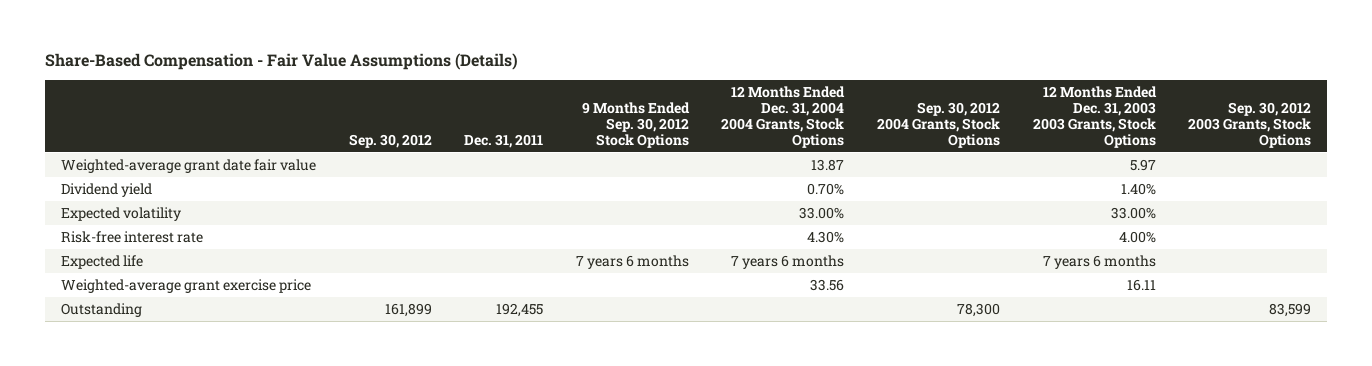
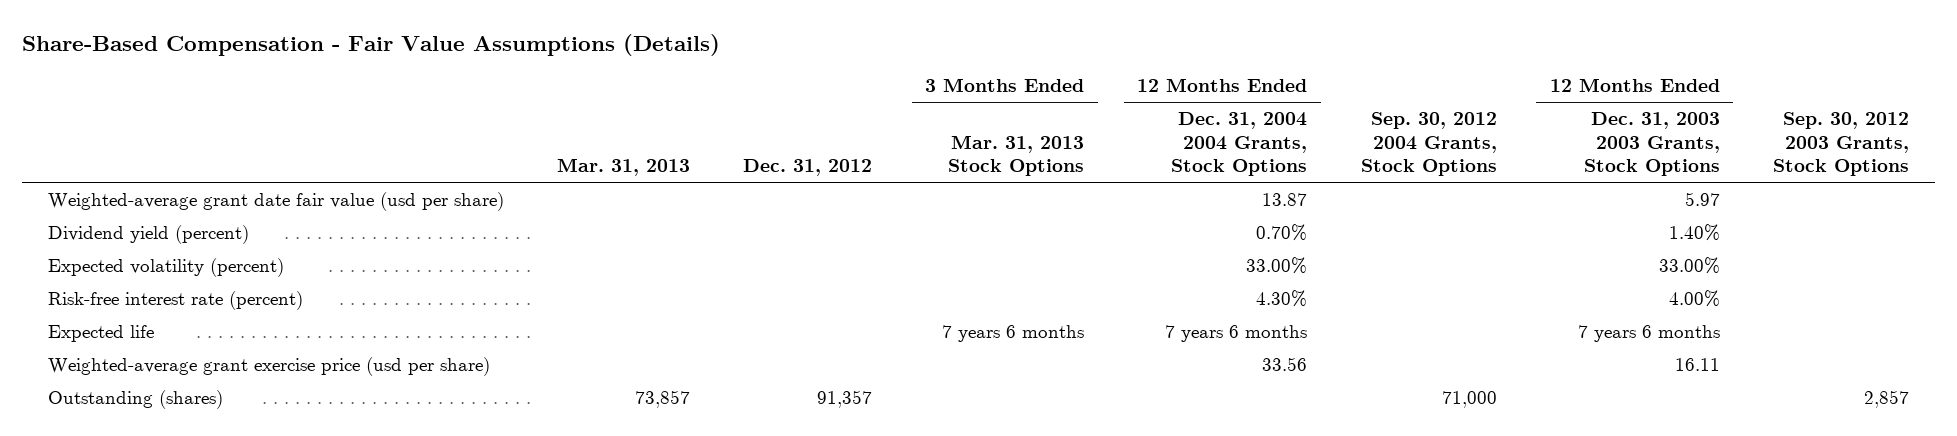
- | Sep. 30, 2012 | Dec. 31, 2011 | 9 Months Ended Sep. 30, 2012 Stock Options | 12 Months Ended Dec. 31, 2004 2004 Grants, Stock Options | Sep. 30, 2012 2004 Grants, Stock Options | 12 Months Ended Dec. 31, 2003 2003 Grants, Stock Options | Sep. 30, 2012 2003 Grants, Stock Options
+ | Mar. 31, 2013 | Dec. 31, 2012 | 3 Months Ended Mar. 31, 2013 Stock Options | 12 Months Ended Dec. 31, 2004 2004 Grants, Stock Options | Sep. 30, 2012 2004 Grants, Stock Options | 12 Months Ended Dec. 31, 2003 2003 Grants, Stock Options | Sep. 30, 2012 2003 Grants, Stock Options
- Weighted-average grant date fair value | | | | 13.87 | | 5.97 |
- Dividend yield | | | | 0.70% | | 1.40% |
- Expected volatility | | | | 33.00% | | 33.00% |
- Risk-free interest rate | | | | 4.30% | | 4.00% |
+ Weighted-average grant date fair value (usd per share) | | | | 13.87 | | 5.97 |
+ Dividend yield (percent) | | | | 0.70% | | 1.40% |
+ Expected volatility (percent) | | | | 33.00% | | 33.00% |
+ Risk-free interest rate (percent) | | | | 4.30% | | 4.00% |
- Weighted-average grant exercise price | | | | 33.56 | | 16.11 |
- Outstanding | 161,899 | 192,455 | | | 78,300 | | 83,599
+ Weighted-average grant exercise price (usd per share) | | | | 33.56 | | 16.11 |
+ Outstanding (shares) | 73,857 | 91,357 | | | 71,000 | | 2,857

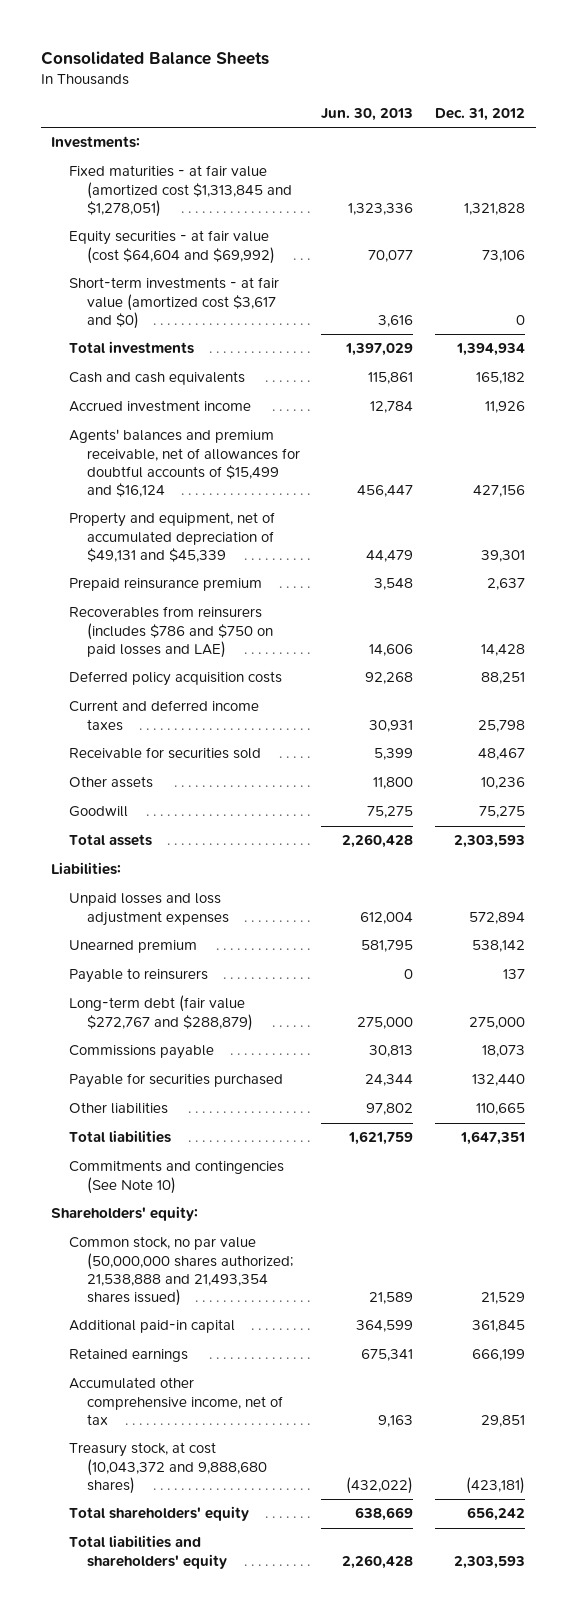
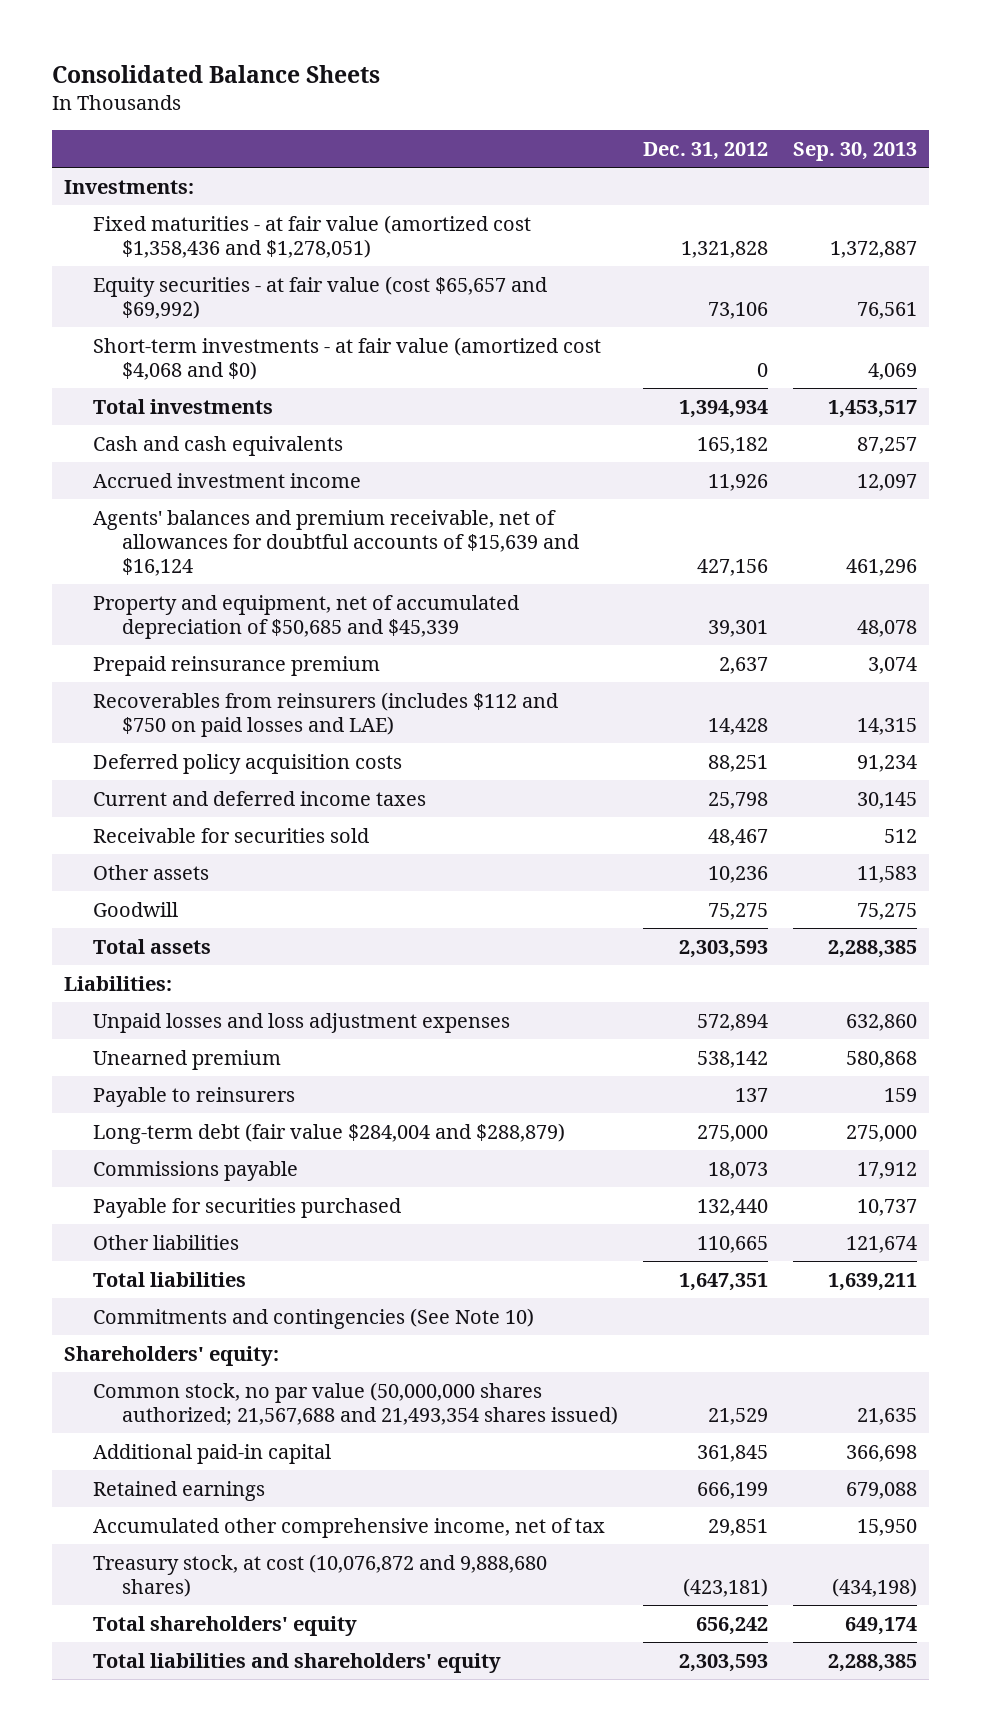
- | Jun. 30, 2013 | Dec. 31, 2012
+ | Dec. 31, 2012 | Sep. 30, 2013
- Fixed maturities - at fair value (amortized cost $1,313,845 and $1,278,051) | 1,323,336 | 1,321,828
- Equity securities - at fair value (cost $64,604 and $69,992) | 70,077 | 73,106
- Short-term investments - at fair value (amortized cost $3,617 and $0) | 3,616 | 0
+ Fixed maturities - at fair value (amortized cost $1,358,436 and $1,278,051) | 1,321,828 | 1,372,887
+ Equity securities - at fair value (cost $65,657 and $69,992) | 73,106 | 76,561
+ Short-term investments - at fair value (amortized cost $4,068 and $0) | 0 | 4,069
- Agents' balances and premium receivable, net of allowances for doubtful accounts of $15,499 and $16,124 | 456,447 | 427,156
- Property and equipment, net of accumulated depreciation of $49,131 and $45,339 | 44,479 | 39,301
+ Agents' balances and premium receivable, net of allowances for doubtful accounts of $15,639 and $16,124 | 427,156 | 461,296
+ Property and equipment, net of accumulated depreciation of $50,685 and $45,339 | 39,301 | 48,078
- Recoverables from reinsurers (includes $786 and $750 on paid losses and LAE) | 14,606 | 14,428
+ Recoverables from reinsurers (includes $112 and $750 on paid losses and LAE) | 14,428 | 14,315
- Long-term debt (fair value $272,767 and $288,879) | 275,000 | 275,000
+ Long-term debt (fair value $284,004 and $288,879) | 275,000 | 275,000
- Common stock, no par value (50,000,000 shares authorized; 21,538,888 and 21,493,354 shares issued) | 21,589 | 21,529
+ Common stock, no par value (50,000,000 shares authorized; 21,567,688 and 21,493,354 shares issued) | 21,529 | 21,635
- Treasury stock, at cost (10,043,372 and 9,888,680 shares) | (432,022) | (423,181)
+ Treasury stock, at cost (10,076,872 and 9,888,680 shares) | (423,181) | (434,198)

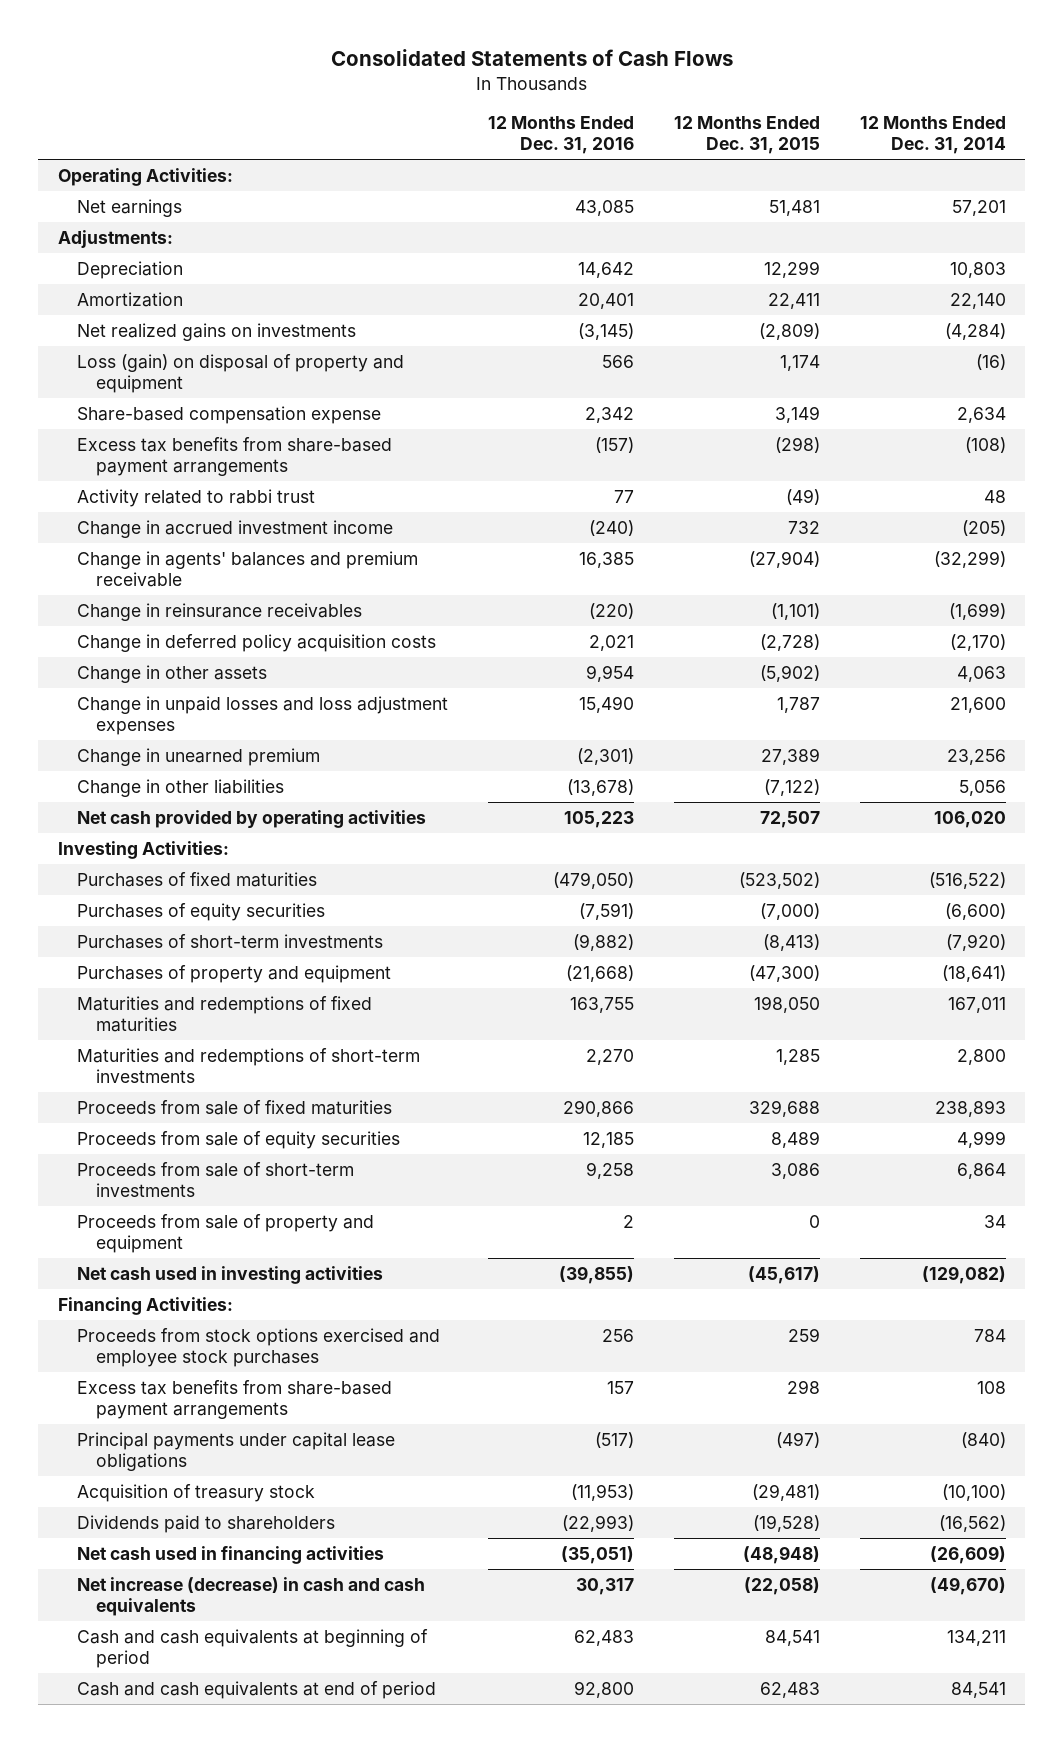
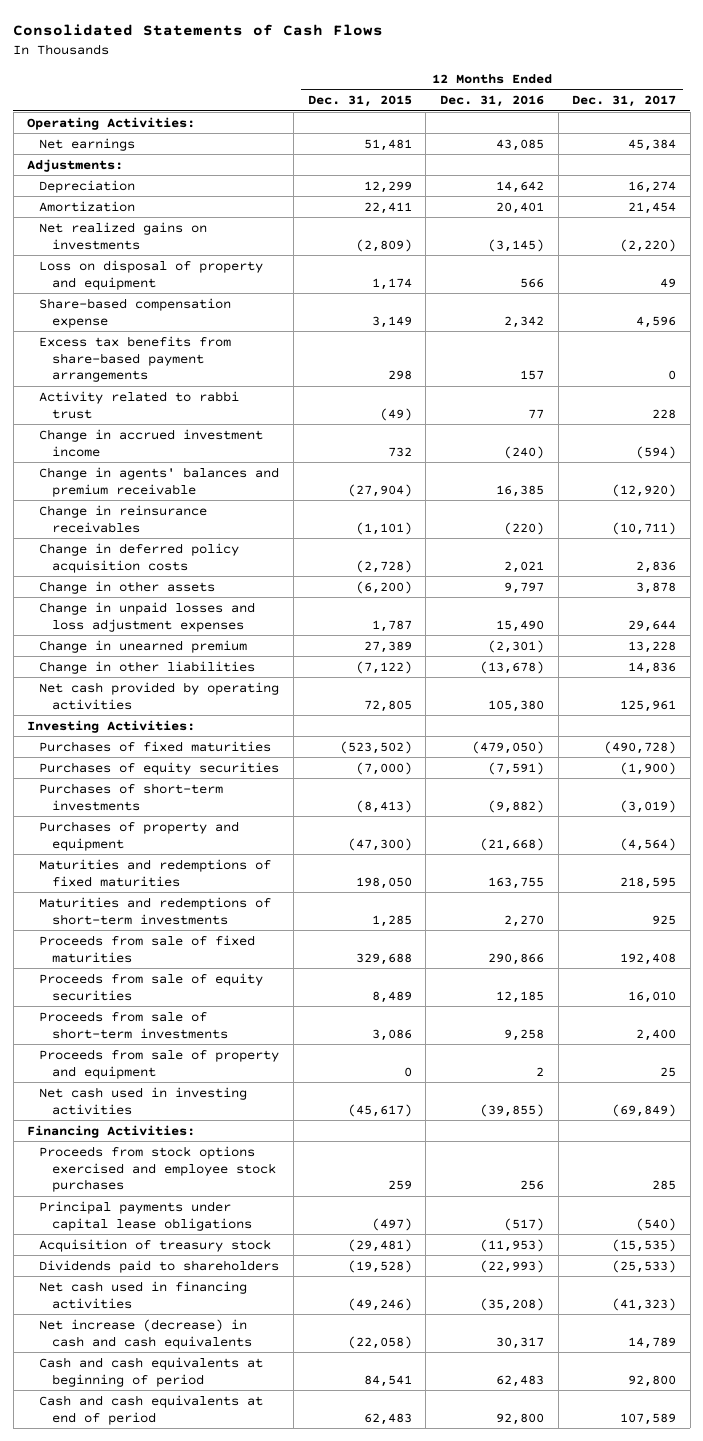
- | 12 Months Ended Dec. 31, 2016 | 12 Months Ended Dec. 31, 2015 | 12 Months Ended Dec. 31, 2014
+ | 12 Months Ended Dec. 31, 2015 | 12 Months Ended Dec. 31, 2016 | 12 Months Ended Dec. 31, 2017
- Loss (gain) on disposal of property and equipment | 566 | 1,174 | (16)
+ Loss on disposal of property and equipment | 1,174 | 566 | 49
- Excess tax benefits from share-based payment arrangements | (157) | (298) | (108)
moved up: Excess tax benefits from share-based payment arrangements | 298 | 157 | 0
- Change in other assets | 9,954 | (5,902) | 4,063
+ Change in other assets | (6,200) | 9,797 | 3,878
- Net cash provided by operating activities | 105,223 | 72,507 | 106,020
+ Net cash provided by operating activities | 72,805 | 105,380 | 125,961
- Net cash used in financing activities | (35,051) | (48,948) | (26,609)
+ Net cash used in financing activities | (49,246) | (35,208) | (41,323)

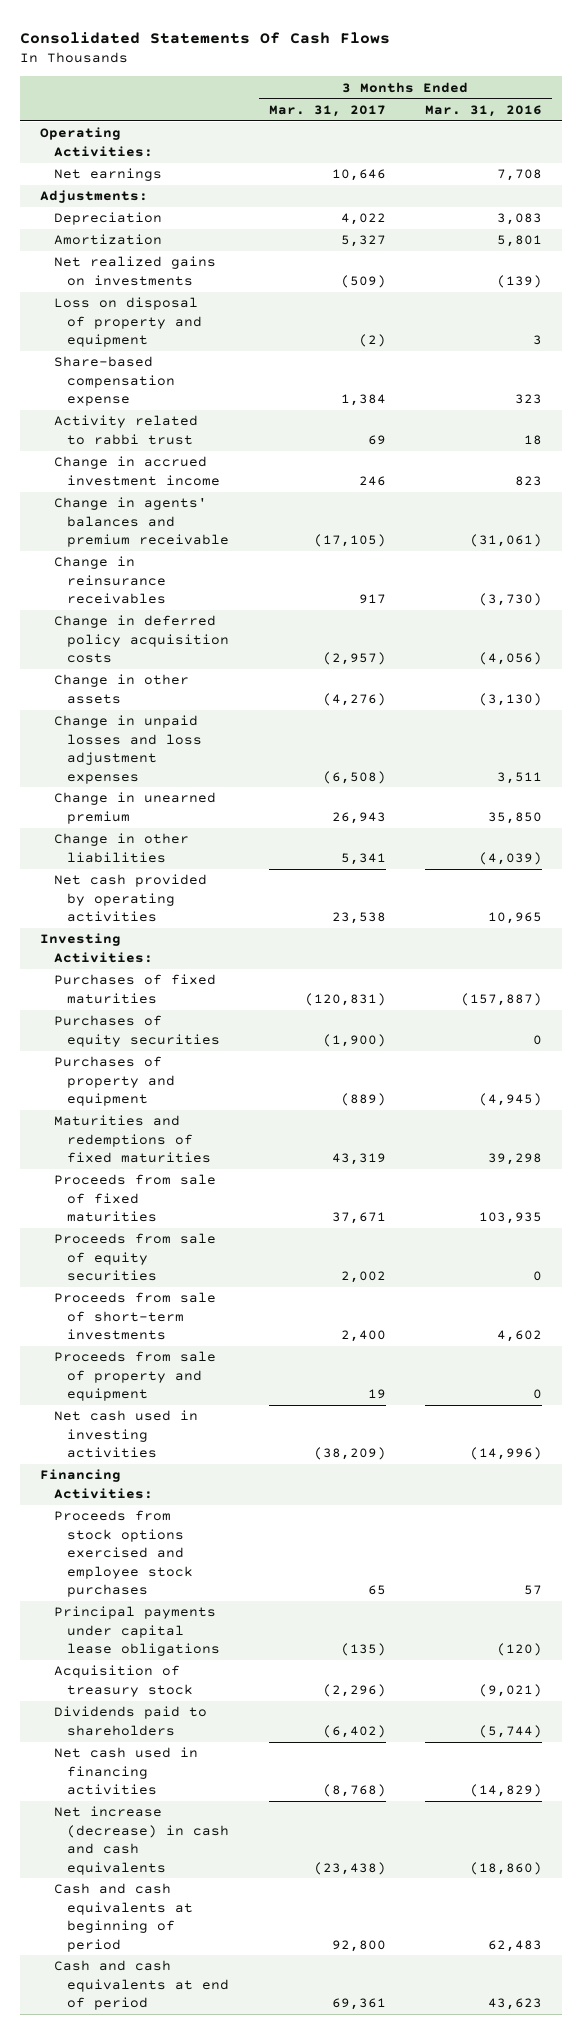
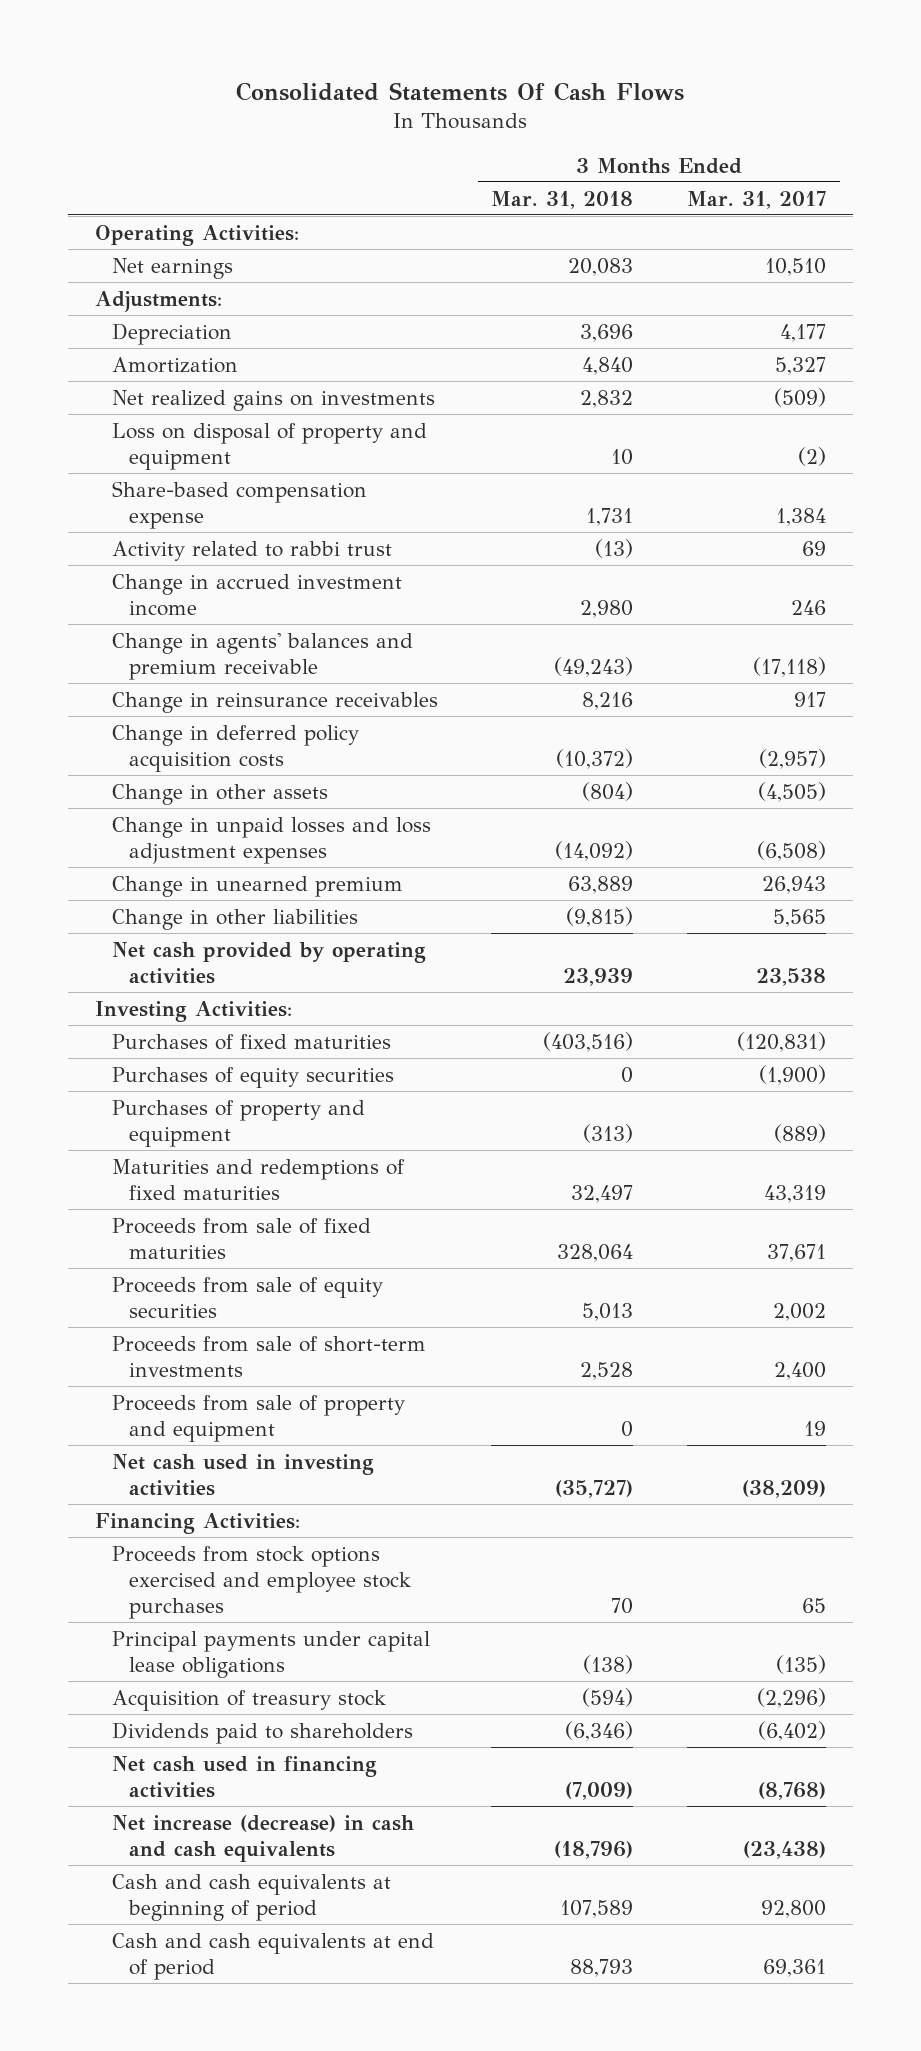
- | 3 Months Ended Mar. 31, 2017 | 3 Months Ended Mar. 31, 2016
+ | 3 Months Ended Mar. 31, 2018 | 3 Months Ended Mar. 31, 2017
- Net earnings | 10,646 | 7,708
+ Net earnings | 20,083 | 10,510
- Depreciation | 4,022 | 3,083
+ Depreciation | 3,696 | 4,177
- Change in agents' balances and premium receivable | (17,105) | (31,061)
+ Change in agents' balances and premium receivable | (49,243) | (17,118)
- Change in other assets | (4,276) | (3,130)
+ Change in other assets | (804) | (4,505)
- Change in other liabilities | 5,341 | (4,039)
+ Change in other liabilities | (9,815) | 5,565

